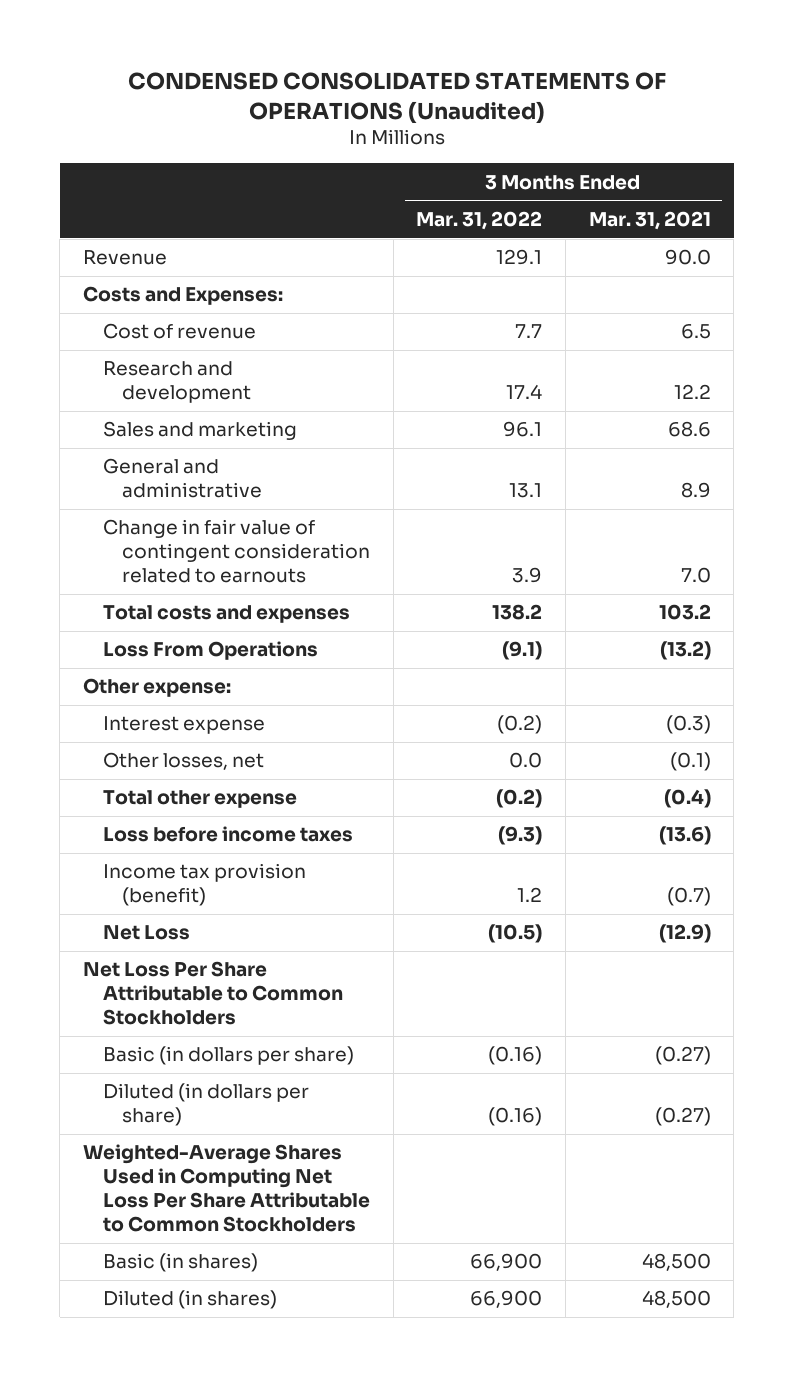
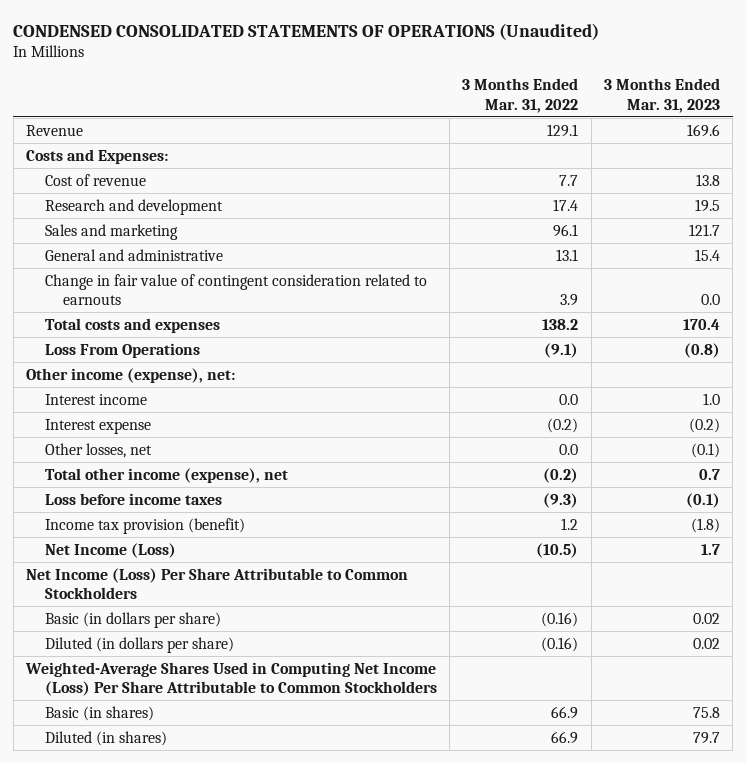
- | 3 Months Ended Mar. 31, 2022 | 3 Months Ended Mar. 31, 2021
+ | 3 Months Ended Mar. 31, 2022 | 3 Months Ended Mar. 31, 2023
- Other expense:
+ Other income (expense), net:
+ Interest income | 0.0 | 1.0
- Total other expense | (0.2) | (0.4)
+ Total other income (expense), net | (0.2) | 0.7
- Net Loss | (10.5) | (12.9)
- Net Loss Per Share Attributable to Common Stockholders
+ Net Income (Loss) | (10.5) | 1.7
+ Net Income (Loss) Per Share Attributable to Common Stockholders
- Weighted-Average Shares Used in Computing Net Loss Per Share Attributable to Common Stockholders
- Basic (in shares) | 66,900 | 48,500
- Diluted (in shares) | 66,900 | 48,500
+ Weighted-Average Shares Used in Computing Net Income (Loss) Per Share Attributable to Common Stockholders
+ Basic (in shares) | 66.9 | 75.8
+ Diluted (in shares) | 66.9 | 79.7

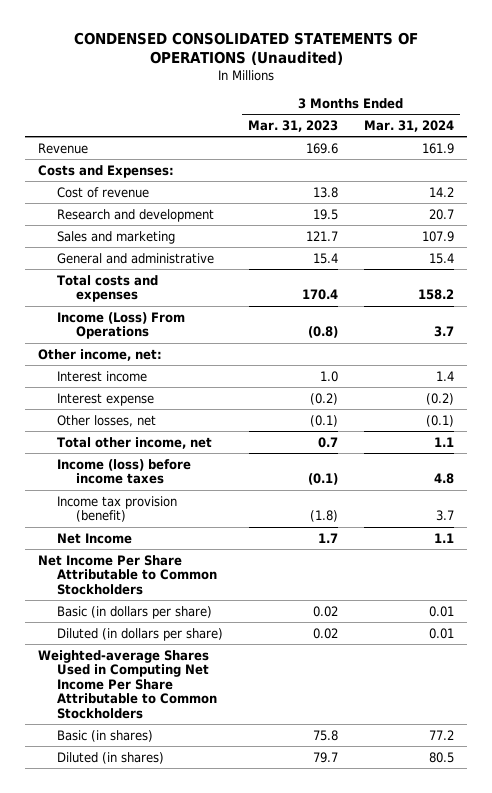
- | 3 Months Ended Mar. 31, 2022 | 3 Months Ended Mar. 31, 2023
+ | 3 Months Ended Mar. 31, 2023 | 3 Months Ended Mar. 31, 2024
- Change in fair value of contingent consideration related to earnouts | 3.9 | 0.0
- Loss From Operations | (9.1) | (0.8)
- Other income (expense), net:
+ Income (Loss) From Operations | (0.8) | 3.7
+ Other income, net:
- Total other income (expense), net | (0.2) | 0.7
- Loss before income taxes | (9.3) | (0.1)
+ Total other income, net | 0.7 | 1.1
+ Income (loss) before income taxes | (0.1) | 4.8
- Net Income (Loss) | (10.5) | 1.7
- Net Income (Loss) Per Share Attributable to Common Stockholders
+ Net Income | 1.7 | 1.1
+ Net Income Per Share Attributable to Common Stockholders
- Weighted-Average Shares Used in Computing Net Income (Loss) Per Share Attributable to Common Stockholders
+ Weighted-average Shares Used in Computing Net Income Per Share Attributable to Common Stockholders

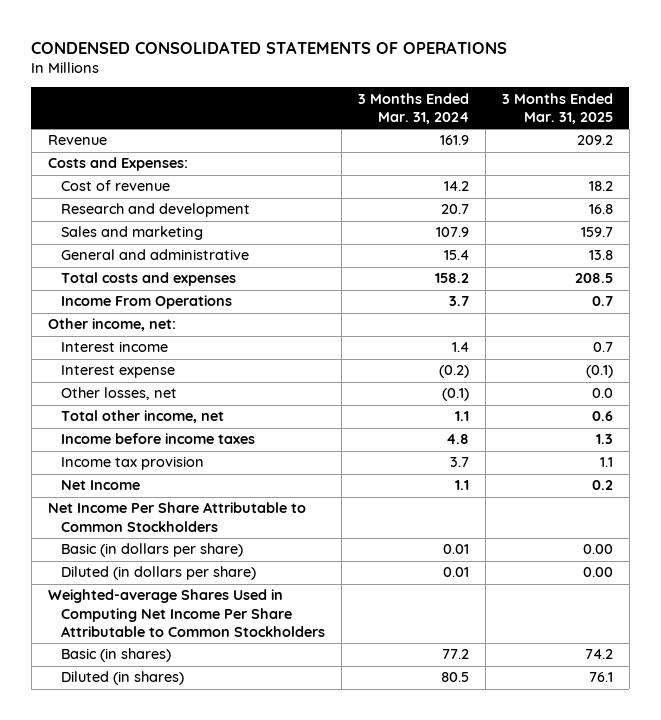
- CONDENSED CONSOLIDATED STATEMENTS OF OPERATIONS (Unaudited)
+ CONDENSED CONSOLIDATED STATEMENTS OF OPERATIONS
- | 3 Months Ended Mar. 31, 2023 | 3 Months Ended Mar. 31, 2024
+ | 3 Months Ended Mar. 31, 2024 | 3 Months Ended Mar. 31, 2025
- Income (Loss) From Operations | (0.8) | 3.7
+ Income From Operations | 3.7 | 0.7
- Income (loss) before income taxes | (0.1) | 4.8
- Income tax provision (benefit) | (1.8) | 3.7
+ Income before income taxes | 4.8 | 1.3
+ Income tax provision | 3.7 | 1.1

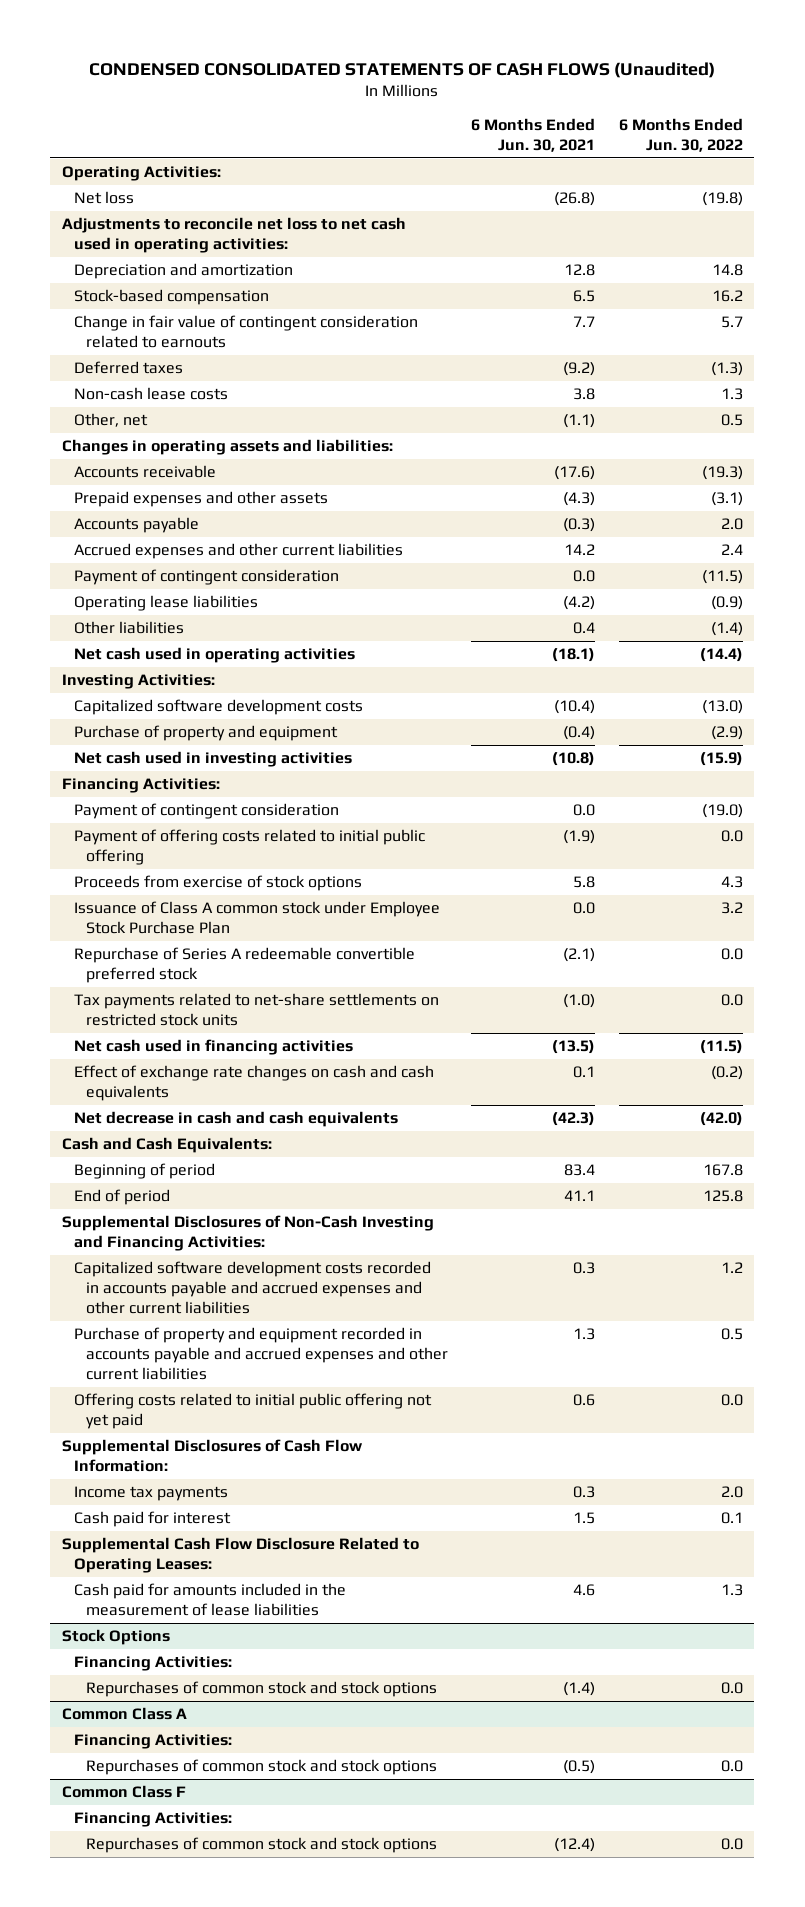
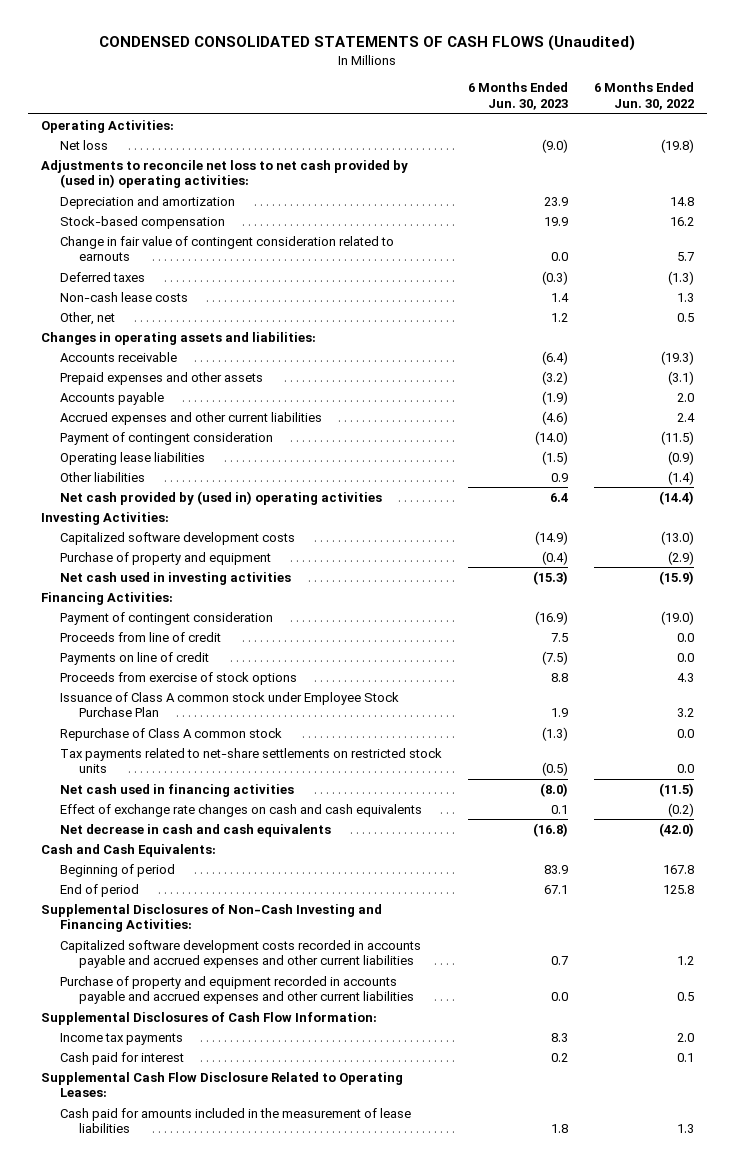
- | 6 Months Ended Jun. 30, 2021 | 6 Months Ended Jun. 30, 2022
+ | 6 Months Ended Jun. 30, 2023 | 6 Months Ended Jun. 30, 2022
- Adjustments to reconcile net loss to net cash used in operating activities:
+ Adjustments to reconcile net loss to net cash provided by (used in) operating activities:
- Net cash used in operating activities | (18.1) | (14.4)
+ Net cash provided by (used in) operating activities | 6.4 | (14.4)
- Payment of offering costs related to initial public offering | (1.9) | 0.0
+ Proceeds from line of credit | 7.5 | 0.0
+ Payments on line of credit | (7.5) | 0.0
- Repurchase of Series A redeemable convertible preferred stock | (2.1) | 0.0
+ Repurchase of Class A common stock | (1.3) | 0.0
- Offering costs related to initial public offering not yet paid | 0.6 | 0.0
- Stock Options
- Financing Activities:
- Repurchases of common stock and stock options | (1.4) | 0.0
- Common Class A
- Financing Activities:
- Repurchases of common stock and stock options | (0.5) | 0.0
- Common Class F
- Financing Activities:
- Repurchases of common stock and stock options | (12.4) | 0.0

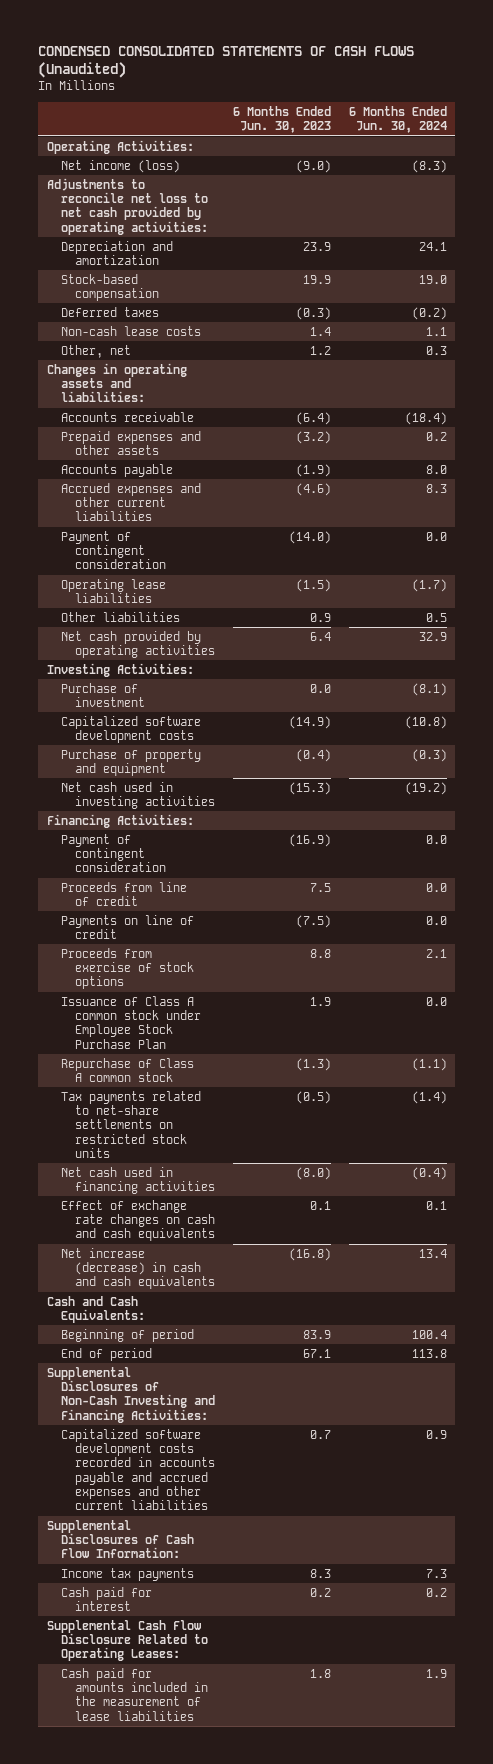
- | 6 Months Ended Jun. 30, 2023 | 6 Months Ended Jun. 30, 2022
+ | 6 Months Ended Jun. 30, 2023 | 6 Months Ended Jun. 30, 2024
- Net loss | (9.0) | (19.8)
- Adjustments to reconcile net loss to net cash provided by (used in) operating activities:
+ Net income (loss) | (9.0) | (8.3)
+ Adjustments to reconcile net loss to net cash provided by operating activities:
- Change in fair value of contingent consideration related to earnouts | 0.0 | 5.7
- Net cash provided by (used in) operating activities | 6.4 | (14.4)
+ Net cash provided by operating activities | 6.4 | 32.9
+ Purchase of investment | 0.0 | (8.1)
- Net decrease in cash and cash equivalents | (16.8) | (42.0)
+ Net increase (decrease) in cash and cash equivalents | (16.8) | 13.4
- Purchase of property and equipment recorded in accounts payable and accrued expenses and other current liabilities | 0.0 | 0.5

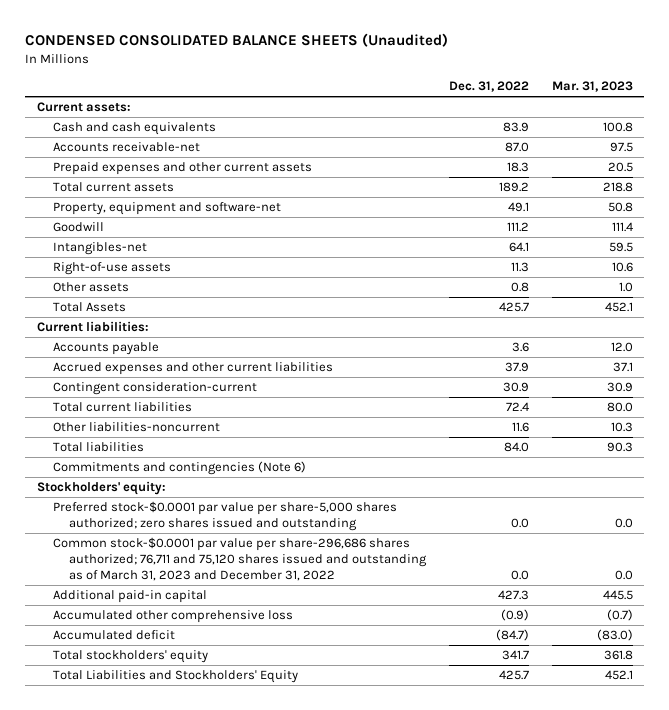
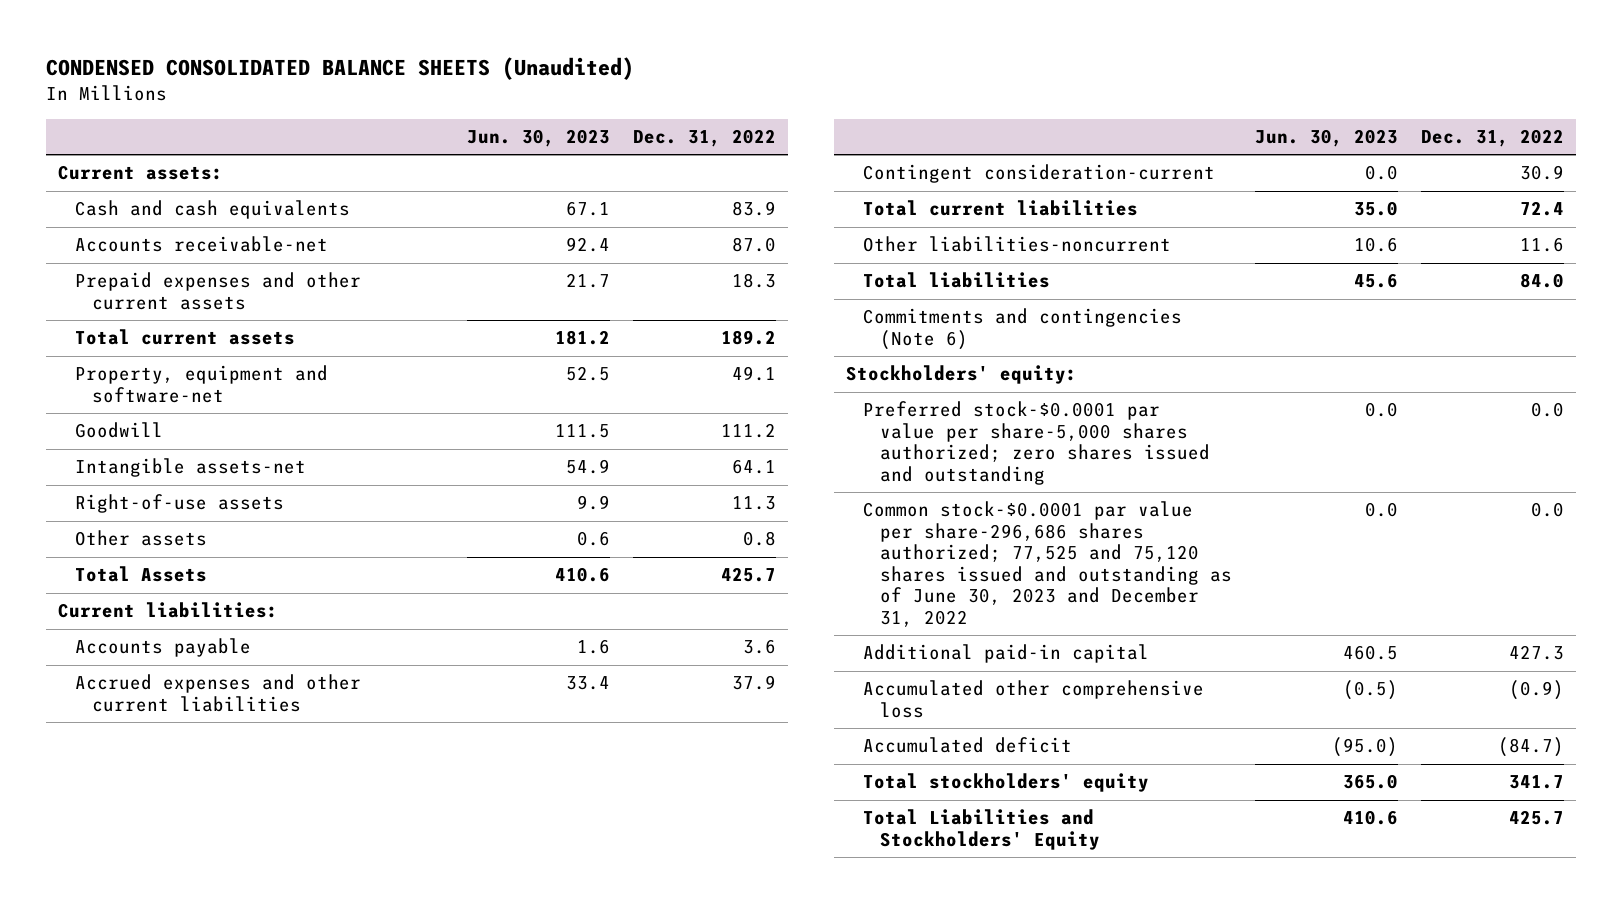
- | Dec. 31, 2022 | Mar. 31, 2023
+ | Jun. 30, 2023 | Dec. 31, 2022
- Intangibles-net | 64.1 | 59.5
+ Intangible assets-net | 54.9 | 64.1
- Common stock-$0.0001 par value per share-296,686 shares authorized; 76,711 and 75,120 shares issued and outstanding as of March 31, 2023 and December 31, 2022 | 0.0 | 0.0
+ Common stock-$0.0001 par value per share-296,686 shares authorized; 77,525 and 75,120 shares issued and outstanding as of June 30, 2023 and December 31, 2022 | 0.0 | 0.0

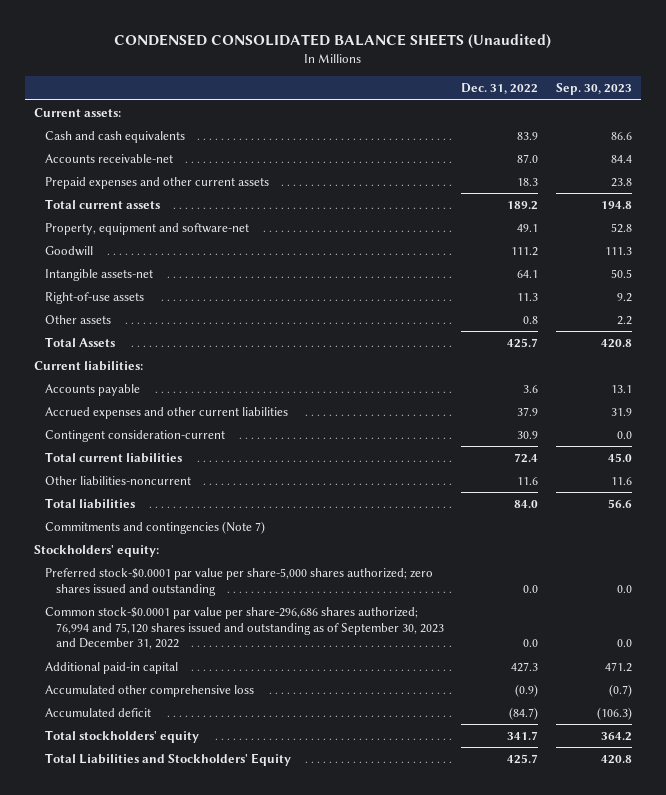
- | Jun. 30, 2023 | Dec. 31, 2022
+ | Dec. 31, 2022 | Sep. 30, 2023
- Commitments and contingencies (Note 6)
+ Commitments and contingencies (Note 7)
- Common stock-$0.0001 par value per share-296,686 shares authorized; 77,525 and 75,120 shares issued and outstanding as of June 30, 2023 and December 31, 2022 | 0.0 | 0.0
+ Common stock-$0.0001 par value per share-296,686 shares authorized; 76,994 and 75,120 shares issued and outstanding as of September 30, 2023 and December 31, 2022 | 0.0 | 0.0

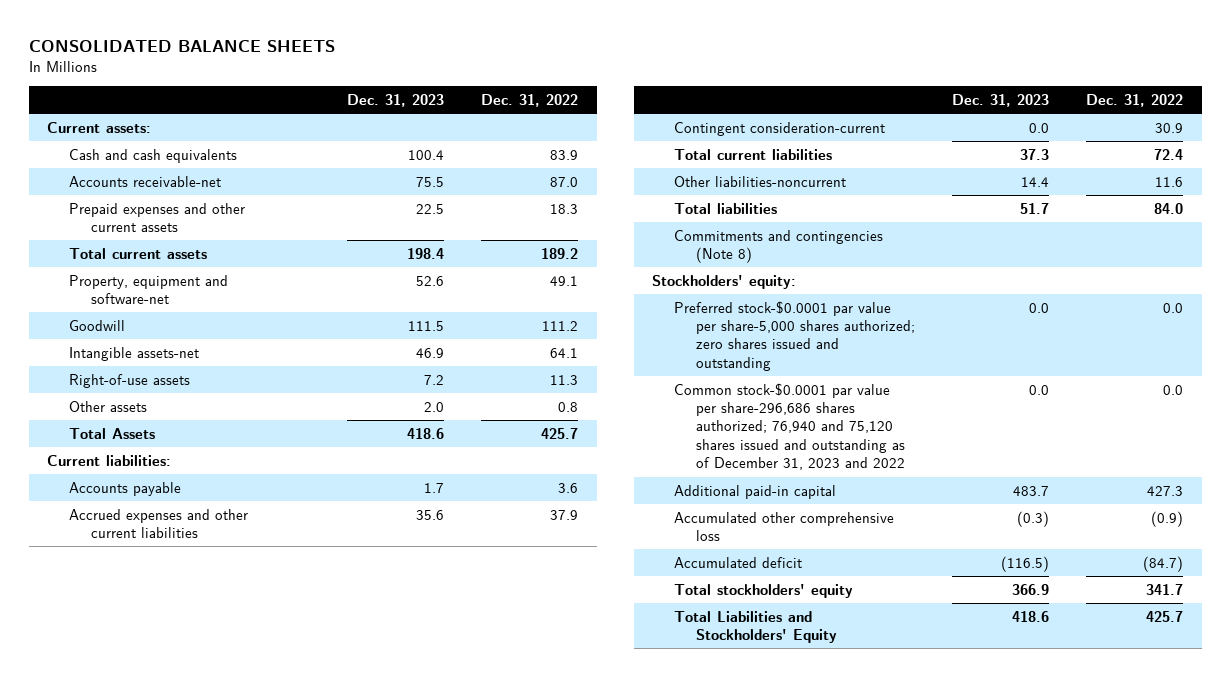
- CONDENSED CONSOLIDATED BALANCE SHEETS (Unaudited)
+ CONSOLIDATED BALANCE SHEETS
- | Dec. 31, 2022 | Sep. 30, 2023
+ | Dec. 31, 2023 | Dec. 31, 2022
- Commitments and contingencies (Note 7)
+ Commitments and contingencies (Note 8)
- Common stock-$0.0001 par value per share-296,686 shares authorized; 76,994 and 75,120 shares issued and outstanding as of September 30, 2023 and December 31, 2022 | 0.0 | 0.0
+ Common stock-$0.0001 par value per share-296,686 shares authorized; 76,940 and 75,120 shares issued and outstanding as of December 31, 2023 and 2022 | 0.0 | 0.0

